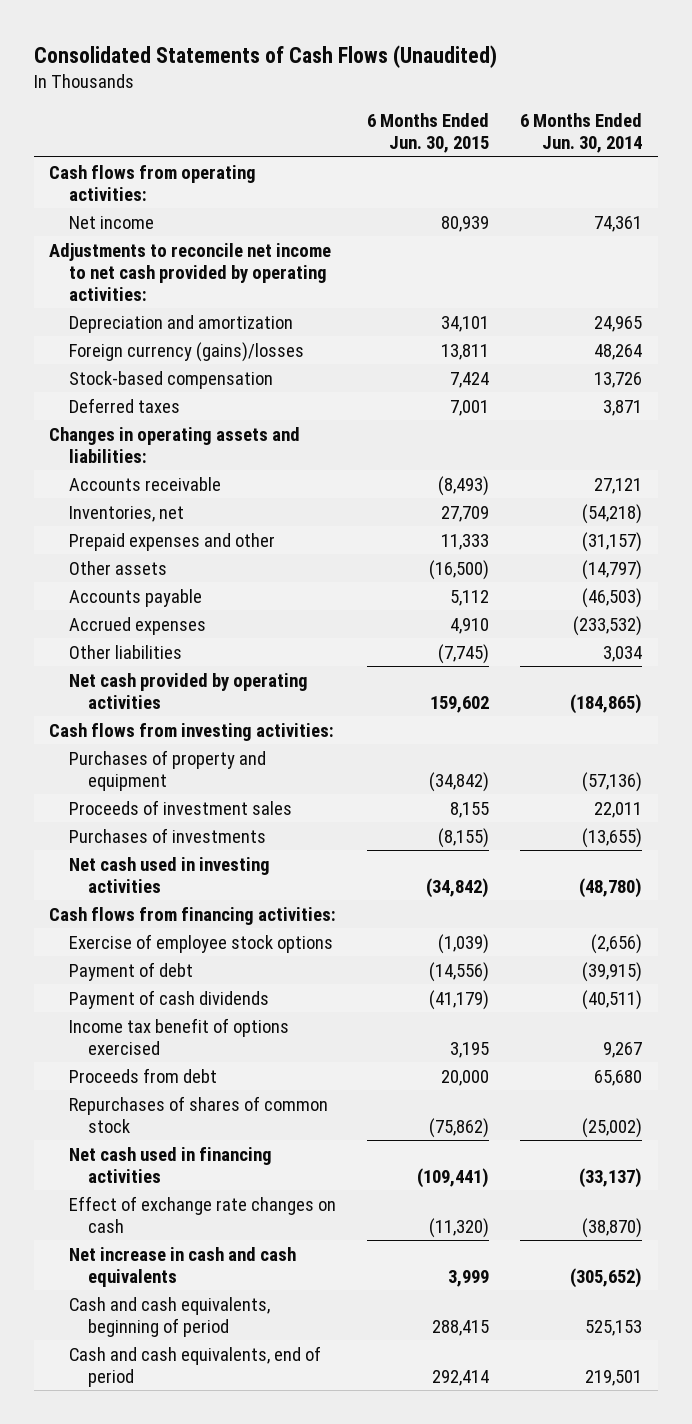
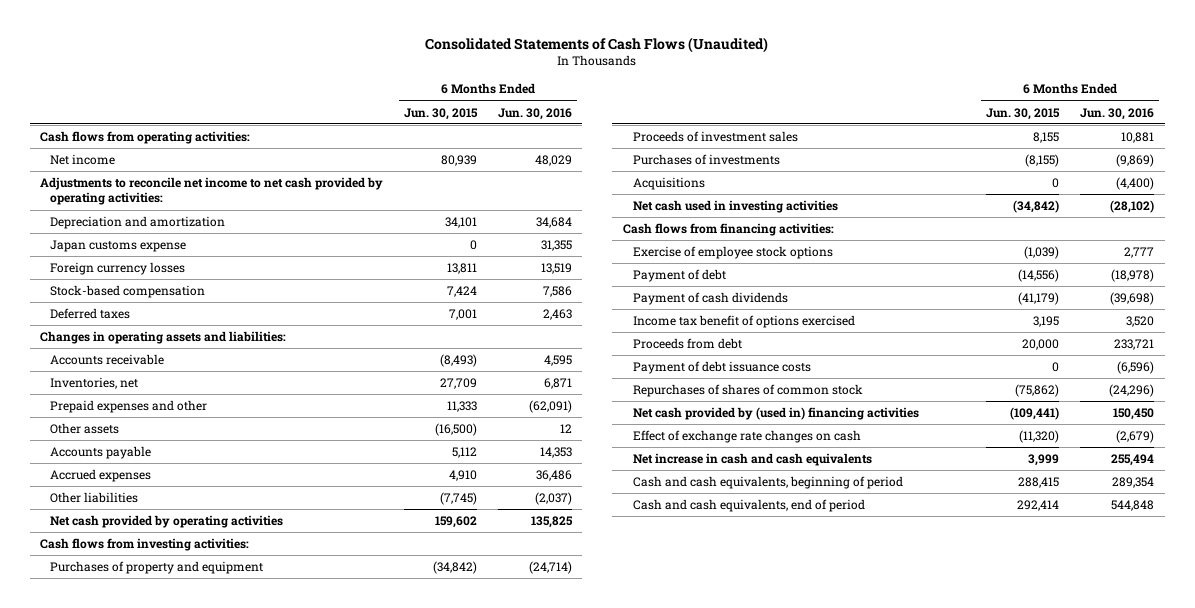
- | 6 Months Ended Jun. 30, 2015 | 6 Months Ended Jun. 30, 2014
+ | 6 Months Ended Jun. 30, 2015 | 6 Months Ended Jun. 30, 2016
- Foreign currency (gains)/losses | 13,811 | 48,264
+ Japan customs expense | 0 | 31,355
+ Foreign currency losses | 13,811 | 13,519
+ Acquisitions | 0 | (4,400)
+ Payment of debt issuance costs | 0 | (6,596)
- Net cash used in financing activities | (109,441) | (33,137)
+ Net cash provided by (used in) financing activities | (109,441) | 150,450

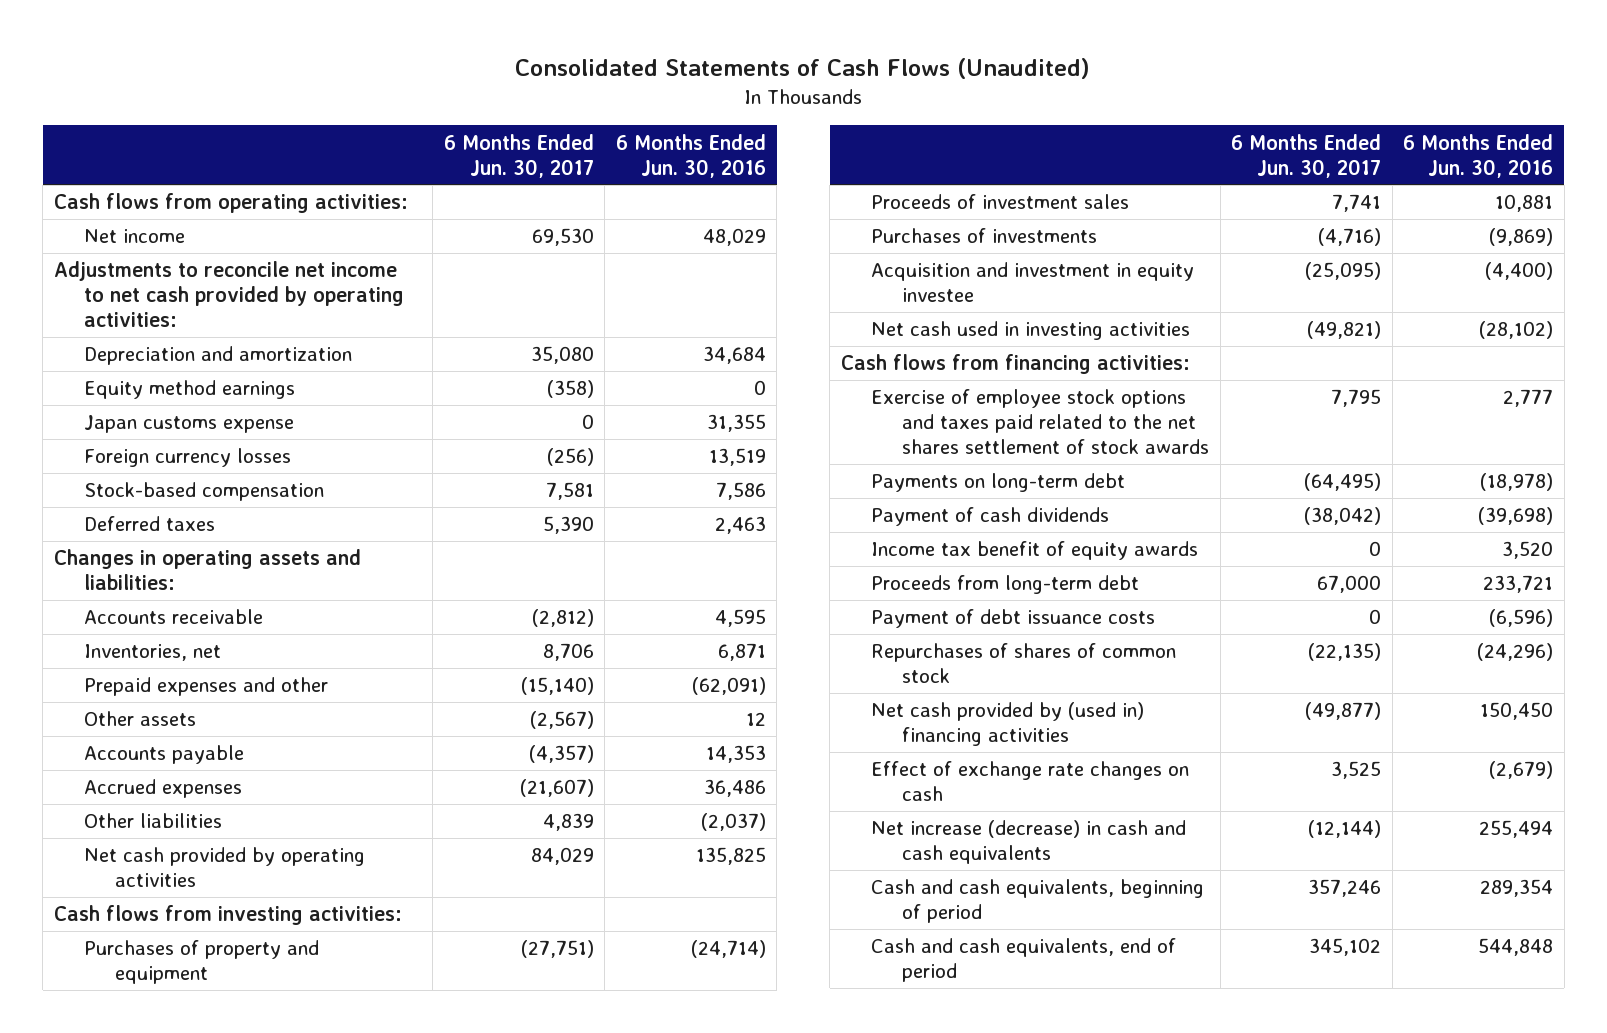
- | 6 Months Ended Jun. 30, 2015 | 6 Months Ended Jun. 30, 2016
+ | 6 Months Ended Jun. 30, 2017 | 6 Months Ended Jun. 30, 2016
+ Equity method earnings | (358) | 0
- Acquisitions | 0 | (4,400)
+ Acquisition and investment in equity investee | (25,095) | (4,400)
- Exercise of employee stock options | (1,039) | 2,777
- Payment of debt | (14,556) | (18,978)
+ Exercise of employee stock options and taxes paid related to the net shares settlement of stock awards | 7,795 | 2,777
+ Payments on long-term debt | (64,495) | (18,978)
- Income tax benefit of options exercised | 3,195 | 3,520
- Proceeds from debt | 20,000 | 233,721
+ Income tax benefit of equity awards | 0 | 3,520
+ Proceeds from long-term debt | 67,000 | 233,721
- Net increase in cash and cash equivalents | 3,999 | 255,494
+ Net increase (decrease) in cash and cash equivalents | (12,144) | 255,494

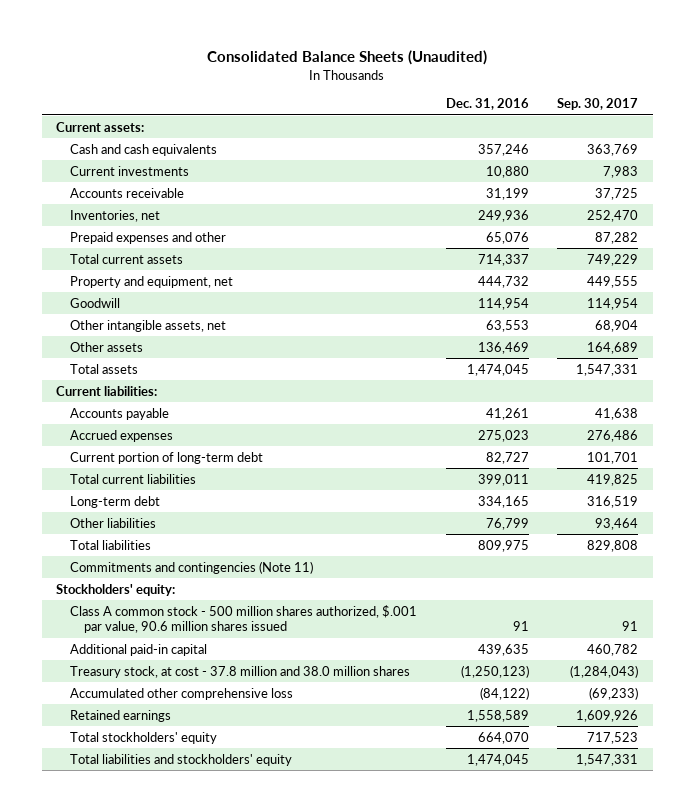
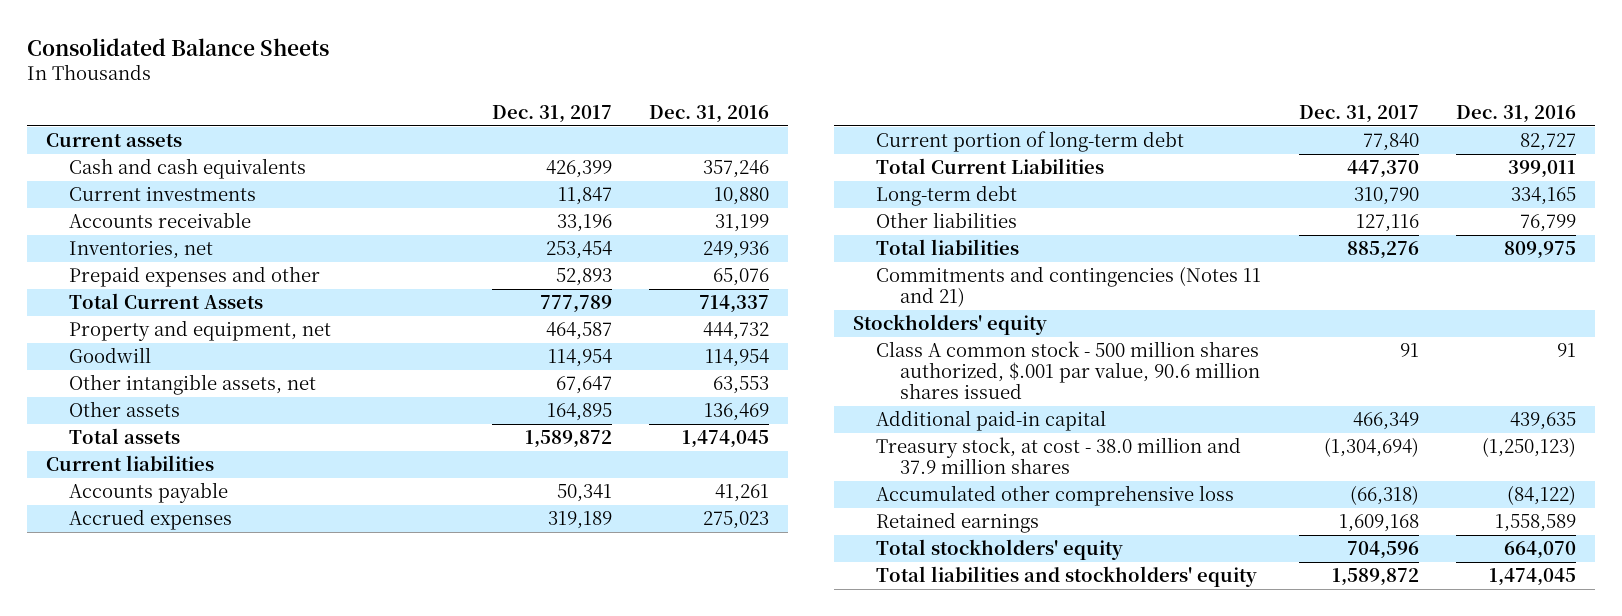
- Consolidated Balance Sheets (Unaudited)
+ Consolidated Balance Sheets
- | Dec. 31, 2016 | Sep. 30, 2017
+ | Dec. 31, 2017 | Dec. 31, 2016
- Current assets:
+ Current assets
- Total current assets | 714,337 | 749,229
+ Total Current Assets | 777,789 | 714,337
- Current liabilities:
+ Current liabilities
- Total current liabilities | 399,011 | 419,825
+ Total Current Liabilities | 447,370 | 399,011
- Commitments and contingencies (Note 11)
- Stockholders' equity:
+ Commitments and contingencies (Notes 11 and 21)
+ Stockholders' equity
- Treasury stock, at cost - 37.8 million and 38.0 million shares | (1,250,123) | (1,284,043)
+ Treasury stock, at cost - 38.0 million and 37.9 million shares | (1,304,694) | (1,250,123)

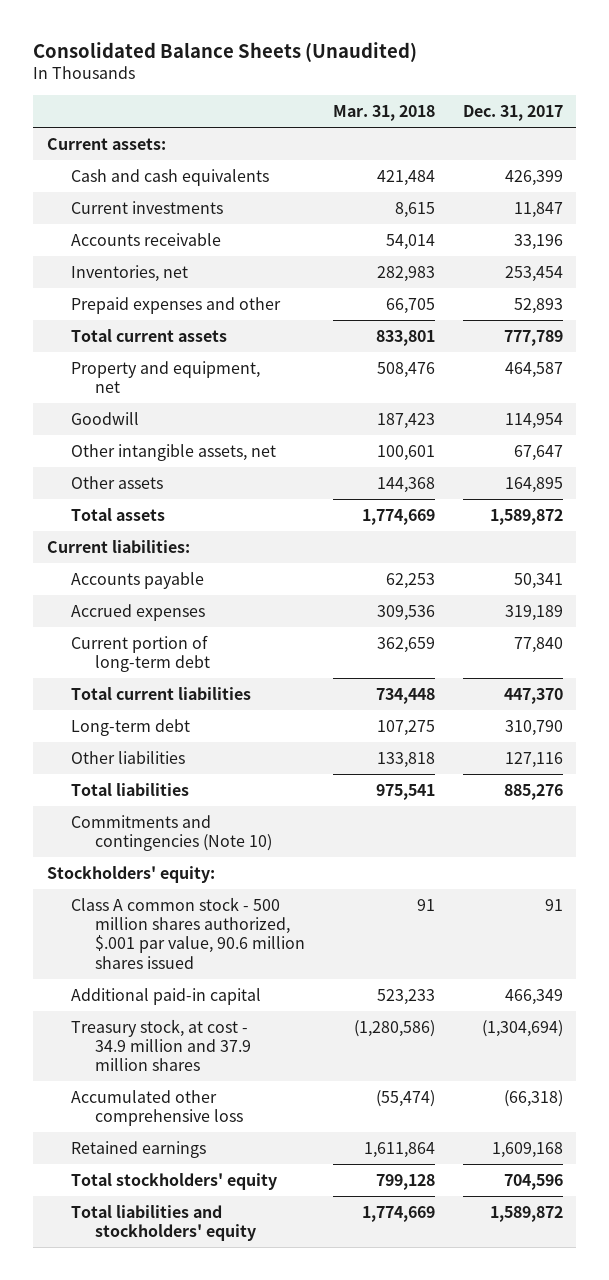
- Consolidated Balance Sheets
+ Consolidated Balance Sheets (Unaudited)
- | Dec. 31, 2017 | Dec. 31, 2016
+ | Mar. 31, 2018 | Dec. 31, 2017
- Current assets
+ Current assets:
- Total Current Assets | 777,789 | 714,337
+ Total current assets | 833,801 | 777,789
- Current liabilities
+ Current liabilities:
- Total Current Liabilities | 447,370 | 399,011
+ Total current liabilities | 734,448 | 447,370
- Commitments and contingencies (Notes 11 and 21)
- Stockholders' equity
+ Commitments and contingencies (Note 10)
+ Stockholders' equity:
- Treasury stock, at cost - 38.0 million and 37.9 million shares | (1,304,694) | (1,250,123)
+ Treasury stock, at cost - 34.9 million and 37.9 million shares | (1,280,586) | (1,304,694)

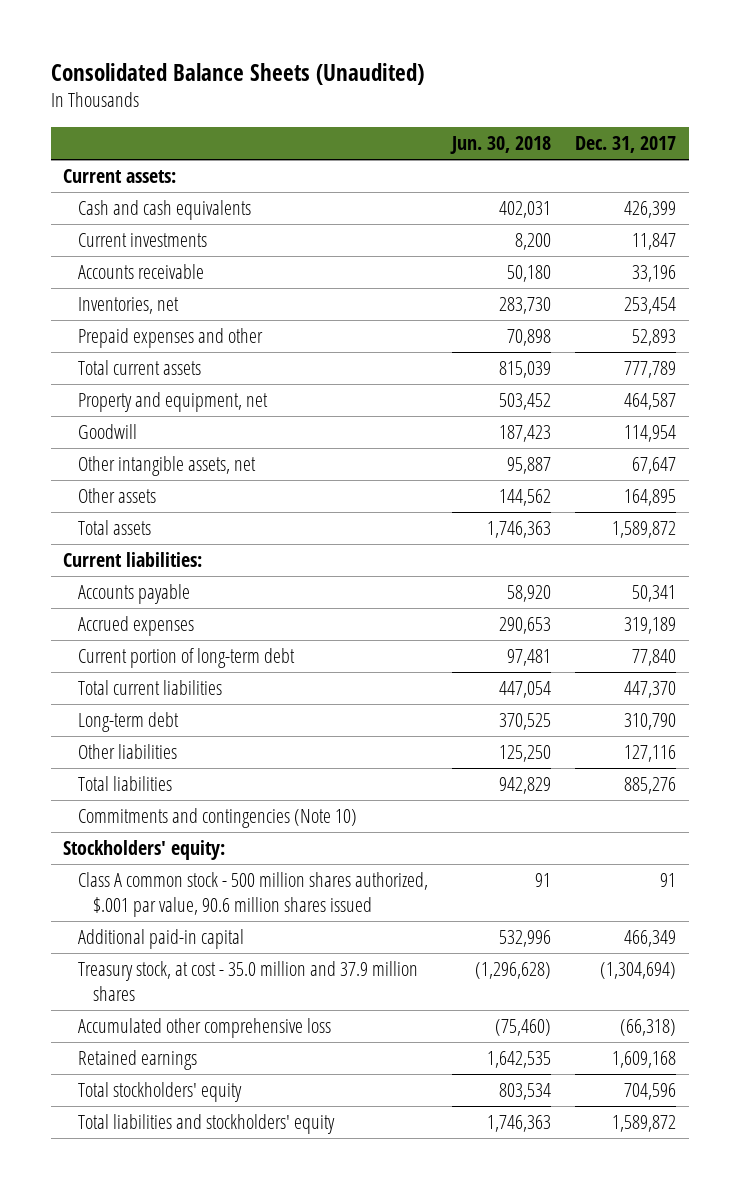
- | Mar. 31, 2018 | Dec. 31, 2017
+ | Jun. 30, 2018 | Dec. 31, 2017
- Treasury stock, at cost - 34.9 million and 37.9 million shares | (1,280,586) | (1,304,694)
+ Treasury stock, at cost - 35.0 million and 37.9 million shares | (1,296,628) | (1,304,694)

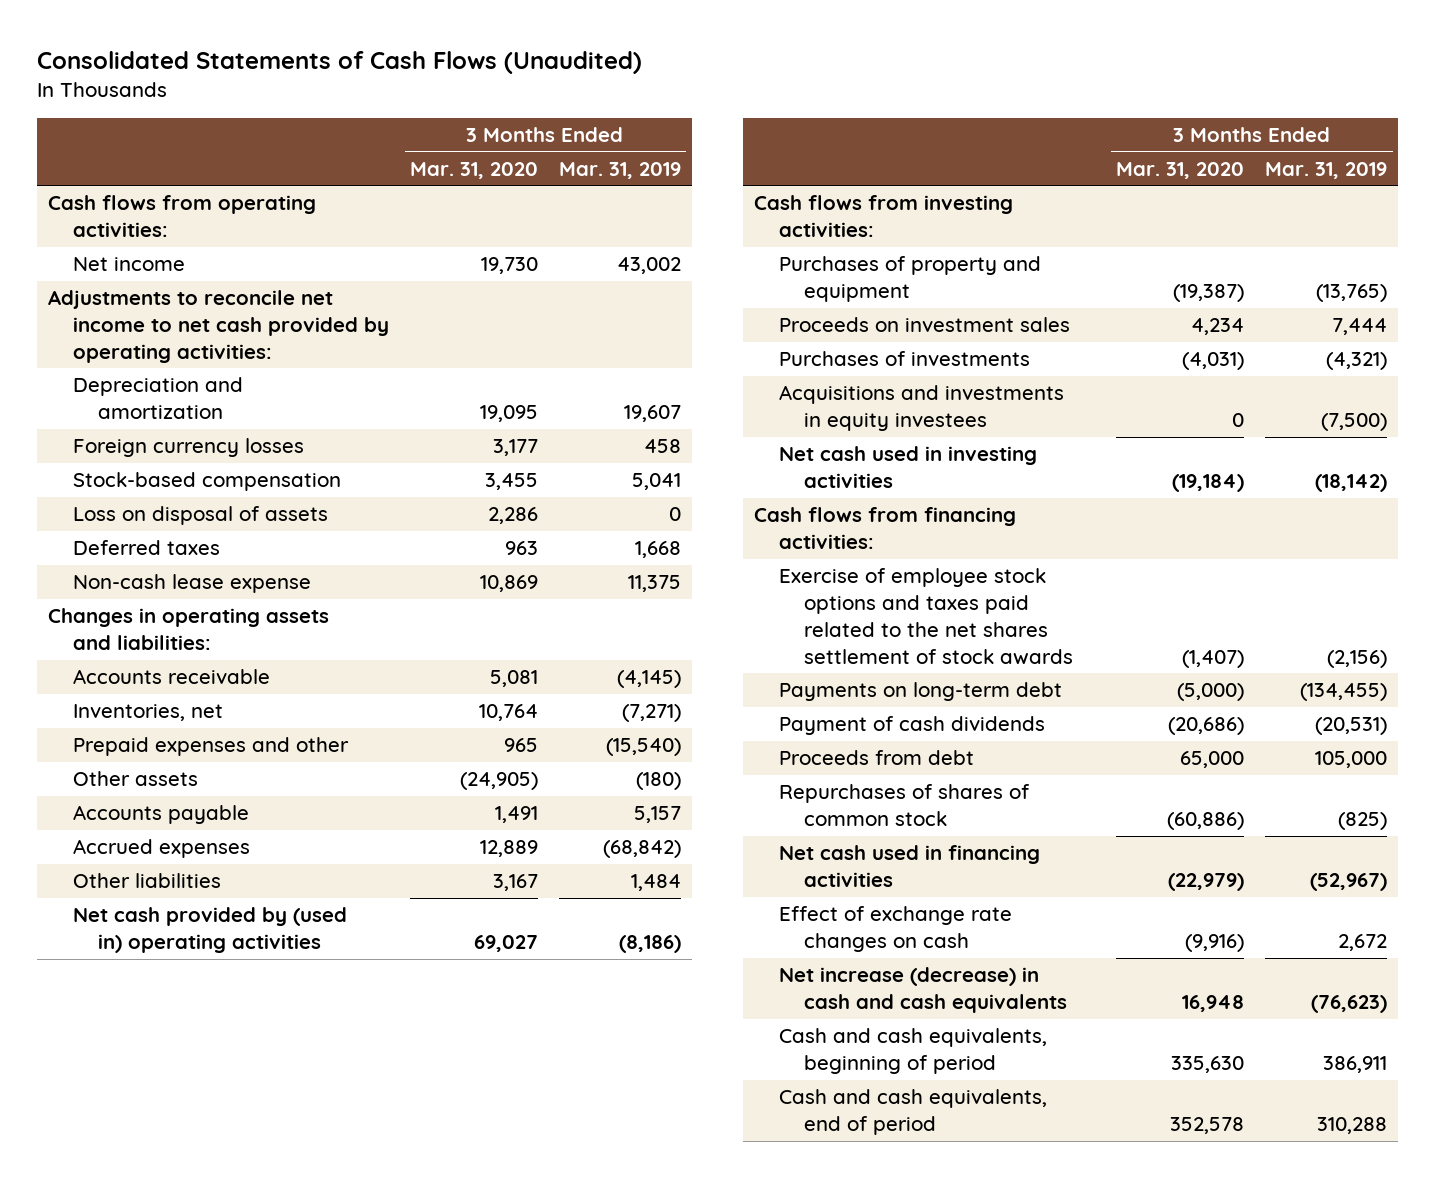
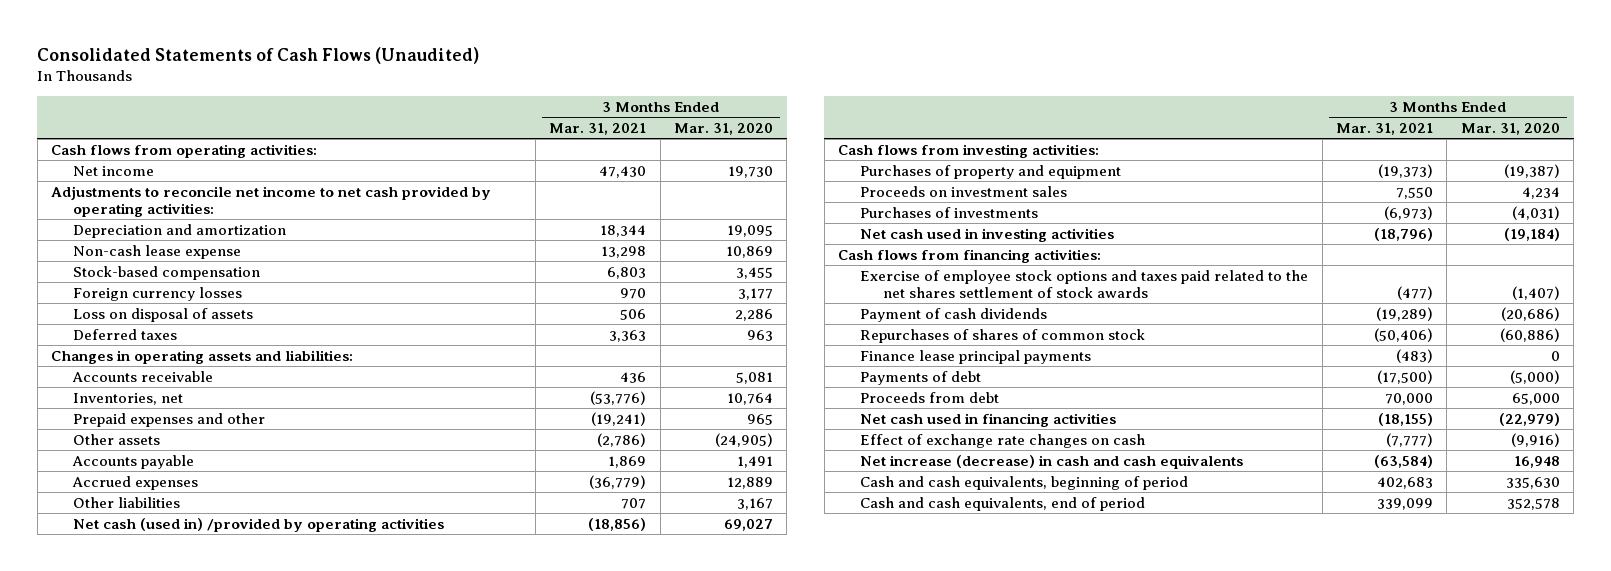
- | 3 Months Ended Mar. 31, 2020 | 3 Months Ended Mar. 31, 2019
+ | 3 Months Ended Mar. 31, 2021 | 3 Months Ended Mar. 31, 2020
moved up: Non-cash lease expense | 13,298 | 10,869
moved down: Foreign currency losses | 970 | 3,177
- Net cash provided by (used in) operating activities | 69,027 | (8,186)
+ Net cash (used in) /provided by operating activities | (18,856) | 69,027
- Acquisitions and investments in equity investees | 0 | (7,500)
- Payments on long-term debt | (5,000) | (134,455)
+ Finance lease principal payments | (483) | 0
+ Payments of debt | (17,500) | (5,000)
moved down: Proceeds from debt | 70,000 | 65,000

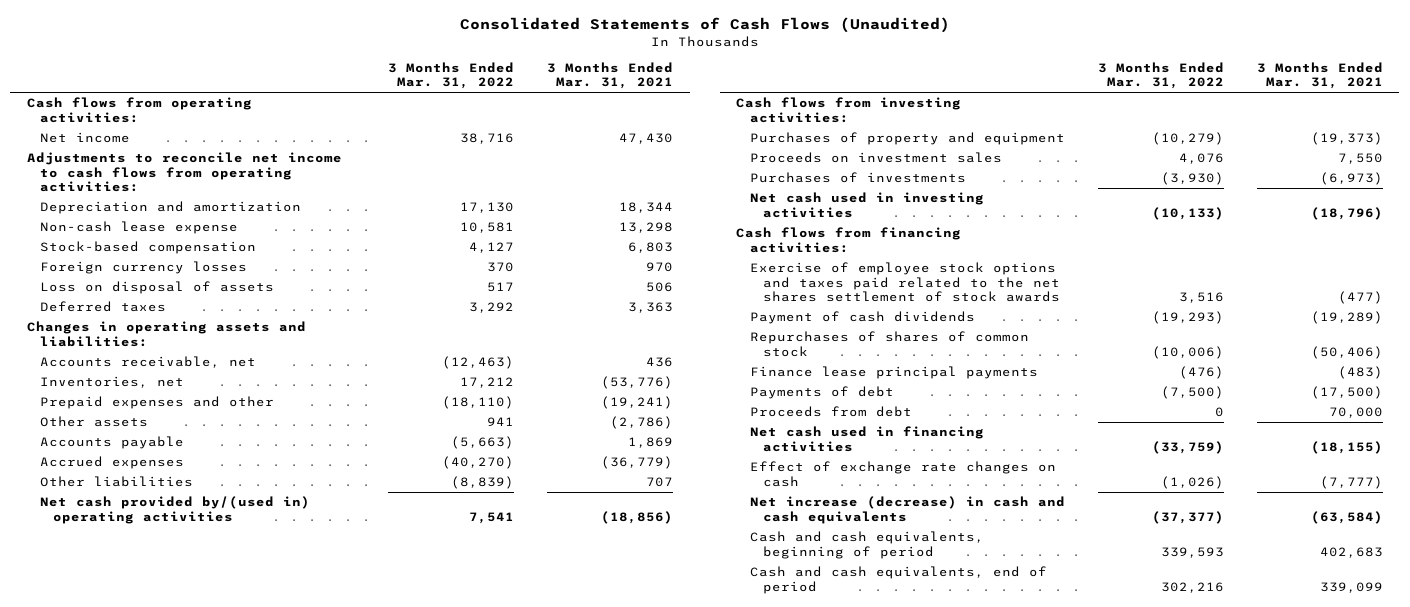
- | 3 Months Ended Mar. 31, 2021 | 3 Months Ended Mar. 31, 2020
+ | 3 Months Ended Mar. 31, 2022 | 3 Months Ended Mar. 31, 2021
- Adjustments to reconcile net income to net cash provided by operating activities:
+ Adjustments to reconcile net income to cash flows from operating activities:
- Accounts receivable | 436 | 5,081
+ Accounts receivable, net | (12,463) | 436
- Net cash (used in) /provided by operating activities | (18,856) | 69,027
+ Net cash provided by/(used in) operating activities | 7,541 | (18,856)

